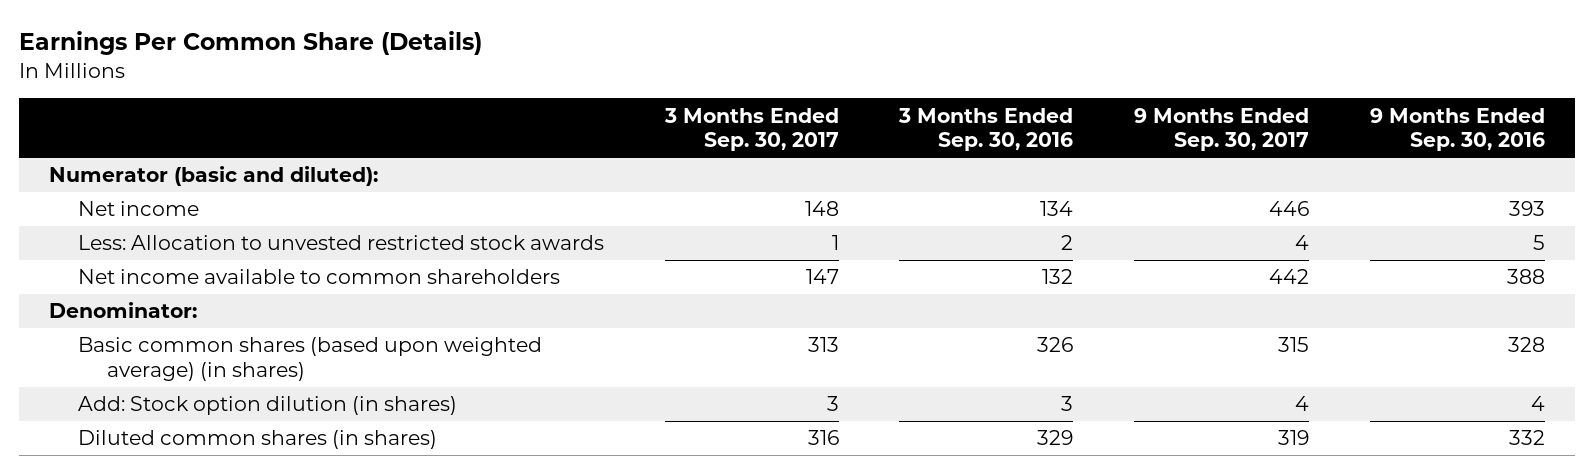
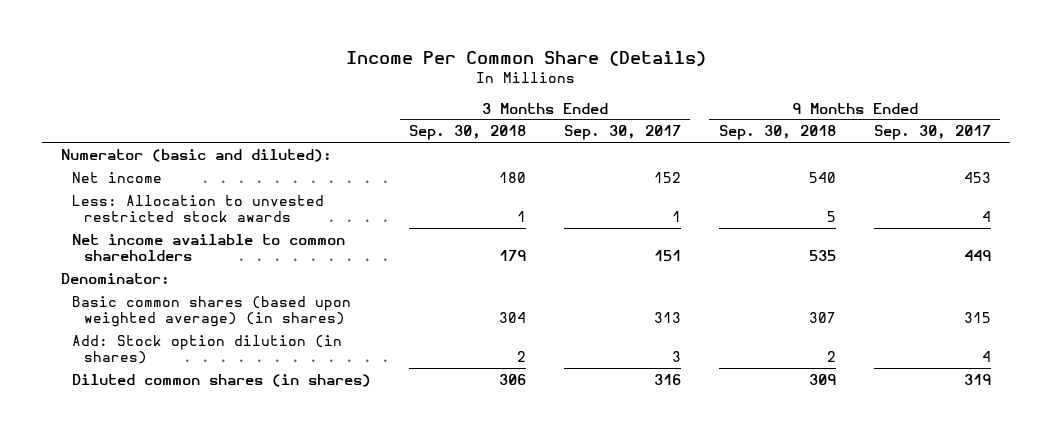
- Earnings Per Common Share (Details)
+ Income Per Common Share (Details)
- | 3 Months Ended Sep. 30, 2017 | 3 Months Ended Sep. 30, 2016 | 9 Months Ended Sep. 30, 2017 | 9 Months Ended Sep. 30, 2016
+ | 3 Months Ended Sep. 30, 2018 | 3 Months Ended Sep. 30, 2017 | 9 Months Ended Sep. 30, 2018 | 9 Months Ended Sep. 30, 2017
- Net income | 148 | 134 | 446 | 393
+ Net income | 180 | 152 | 540 | 453
- Net income available to common shareholders | 147 | 132 | 442 | 388
+ Net income available to common shareholders | 179 | 151 | 535 | 449

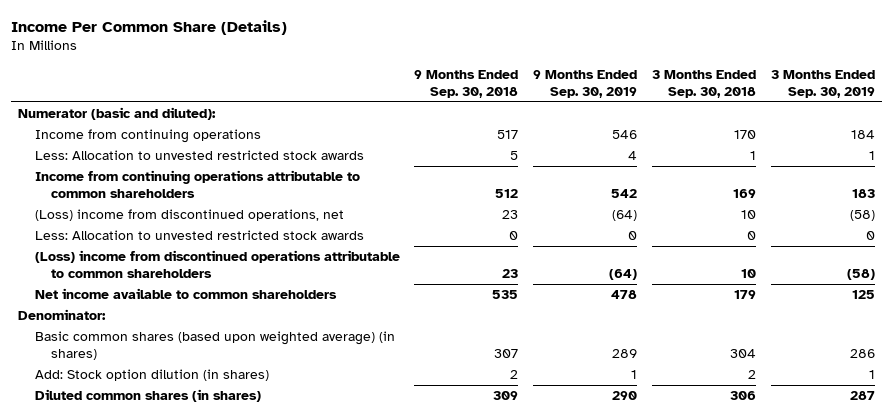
- | 3 Months Ended Sep. 30, 2018 | 3 Months Ended Sep. 30, 2017 | 9 Months Ended Sep. 30, 2018 | 9 Months Ended Sep. 30, 2017
+ | 9 Months Ended Sep. 30, 2018 | 9 Months Ended Sep. 30, 2019 | 3 Months Ended Sep. 30, 2018 | 3 Months Ended Sep. 30, 2019
- Net income | 180 | 152 | 540 | 453
+ Income from continuing operations | 517 | 546 | 170 | 184
+ Income from continuing operations attributable to common shareholders | 512 | 542 | 169 | 183
+ (Loss) income from discontinued operations, net | 23 | (64) | 10 | (58)
+ Less: Allocation to unvested restricted stock awards | 0 | 0 | 0 | 0
+ (Loss) income from discontinued operations attributable to common shareholders | 23 | (64) | 10 | (58)

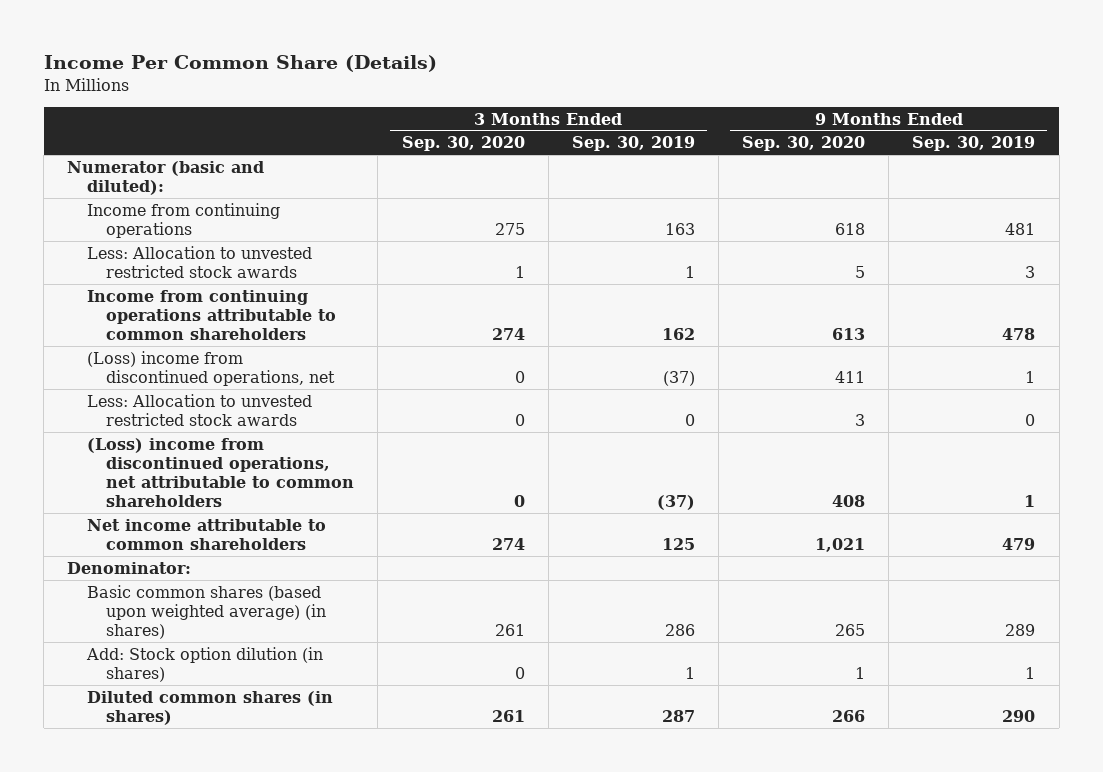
- | 9 Months Ended Sep. 30, 2018 | 9 Months Ended Sep. 30, 2019 | 3 Months Ended Sep. 30, 2018 | 3 Months Ended Sep. 30, 2019
+ | 3 Months Ended Sep. 30, 2020 | 3 Months Ended Sep. 30, 2019 | 9 Months Ended Sep. 30, 2020 | 9 Months Ended Sep. 30, 2019
- Income from continuing operations | 517 | 546 | 170 | 184
- Less: Allocation to unvested restricted stock awards | 5 | 4 | 1 | 1
- Income from continuing operations attributable to common shareholders | 512 | 542 | 169 | 183
- (Loss) income from discontinued operations, net | 23 | (64) | 10 | (58)
+ Income from continuing operations | 275 | 163 | 618 | 481
+ Less: Allocation to unvested restricted stock awards | 1 | 1 | 5 | 3
+ Income from continuing operations attributable to common shareholders | 274 | 162 | 613 | 478
+ (Loss) income from discontinued operations, net | 0 | (37) | 411 | 1
- (Loss) income from discontinued operations attributable to common shareholders | 23 | (64) | 10 | (58)
- Net income available to common shareholders | 535 | 478 | 179 | 125
+ (Loss) income from discontinued operations, net attributable to common shareholders | 0 | (37) | 408 | 1
+ Net income attributable to common shareholders | 274 | 125 | 1,021 | 479

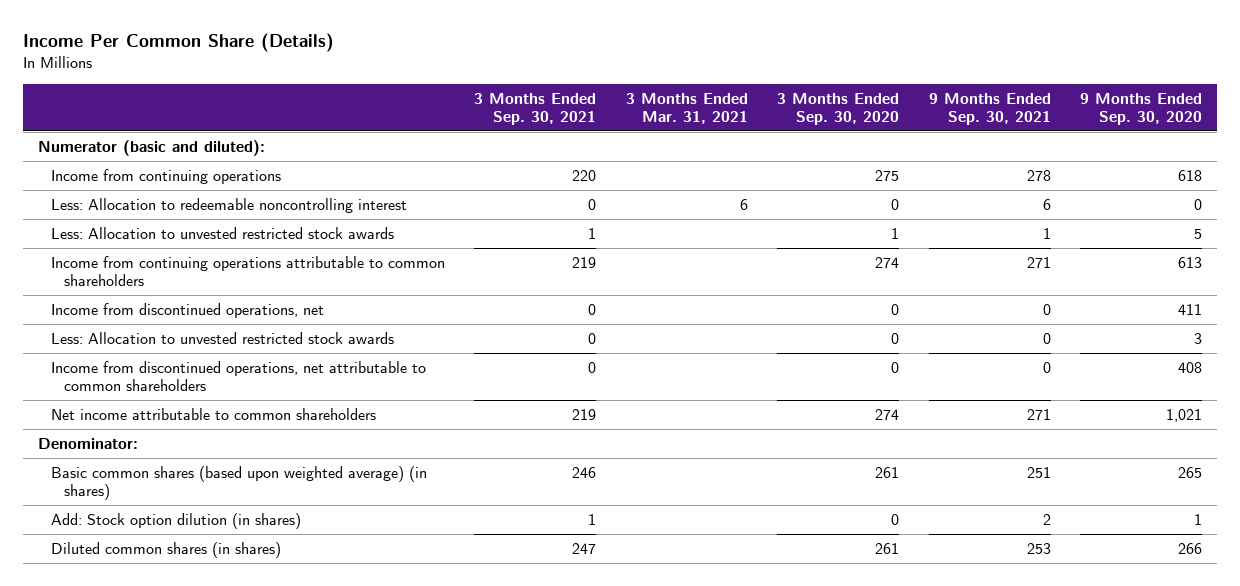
- | 3 Months Ended Sep. 30, 2020 | 3 Months Ended Sep. 30, 2019 | 9 Months Ended Sep. 30, 2020 | 9 Months Ended Sep. 30, 2019
+ | 3 Months Ended Sep. 30, 2021 | 3 Months Ended Mar. 31, 2021 | 3 Months Ended Sep. 30, 2020 | 9 Months Ended Sep. 30, 2021 | 9 Months Ended Sep. 30, 2020
+ Less: Allocation to redeemable noncontrolling interest | 0 | 6 | 0 | 6 | 0
- (Loss) income from discontinued operations, net | 0 | (37) | 411 | 1
+ Income from discontinued operations, net | 0 | | 0 | 0 | 411
- (Loss) income from discontinued operations, net attributable to common shareholders | 0 | (37) | 408 | 1
+ Income from discontinued operations, net attributable to common shareholders | 0 | | 0 | 0 | 408

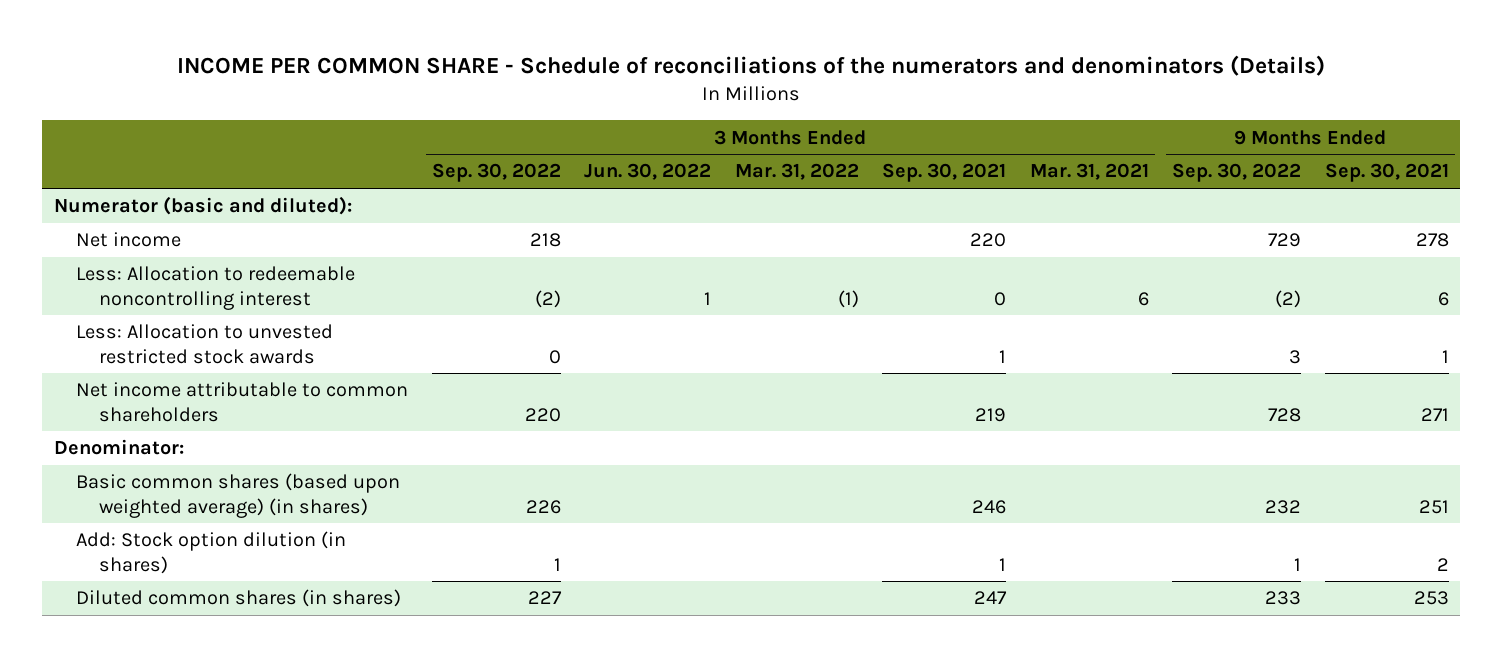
- Income Per Common Share (Details)
+ INCOME PER COMMON SHARE - Schedule of reconciliations of the numerators and denominators (Details)
- | 3 Months Ended Sep. 30, 2021 | 3 Months Ended Mar. 31, 2021 | 3 Months Ended Sep. 30, 2020 | 9 Months Ended Sep. 30, 2021 | 9 Months Ended Sep. 30, 2020
+ | 3 Months Ended Sep. 30, 2022 | 3 Months Ended Jun. 30, 2022 | 3 Months Ended Mar. 31, 2022 | 3 Months Ended Sep. 30, 2021 | 3 Months Ended Mar. 31, 2021 | 9 Months Ended Sep. 30, 2022 | 9 Months Ended Sep. 30, 2021
- Income from continuing operations | 220 | | 275 | 278 | 618
+ Net income | 218 | | | 220 | | 729 | 278
- Income from continuing operations attributable to common shareholders | 219 | | 274 | 271 | 613
- Income from discontinued operations, net | 0 | | 0 | 0 | 411
- Less: Allocation to unvested restricted stock awards | 0 | | 0 | 0 | 3
- Income from discontinued operations, net attributable to common shareholders | 0 | | 0 | 0 | 408

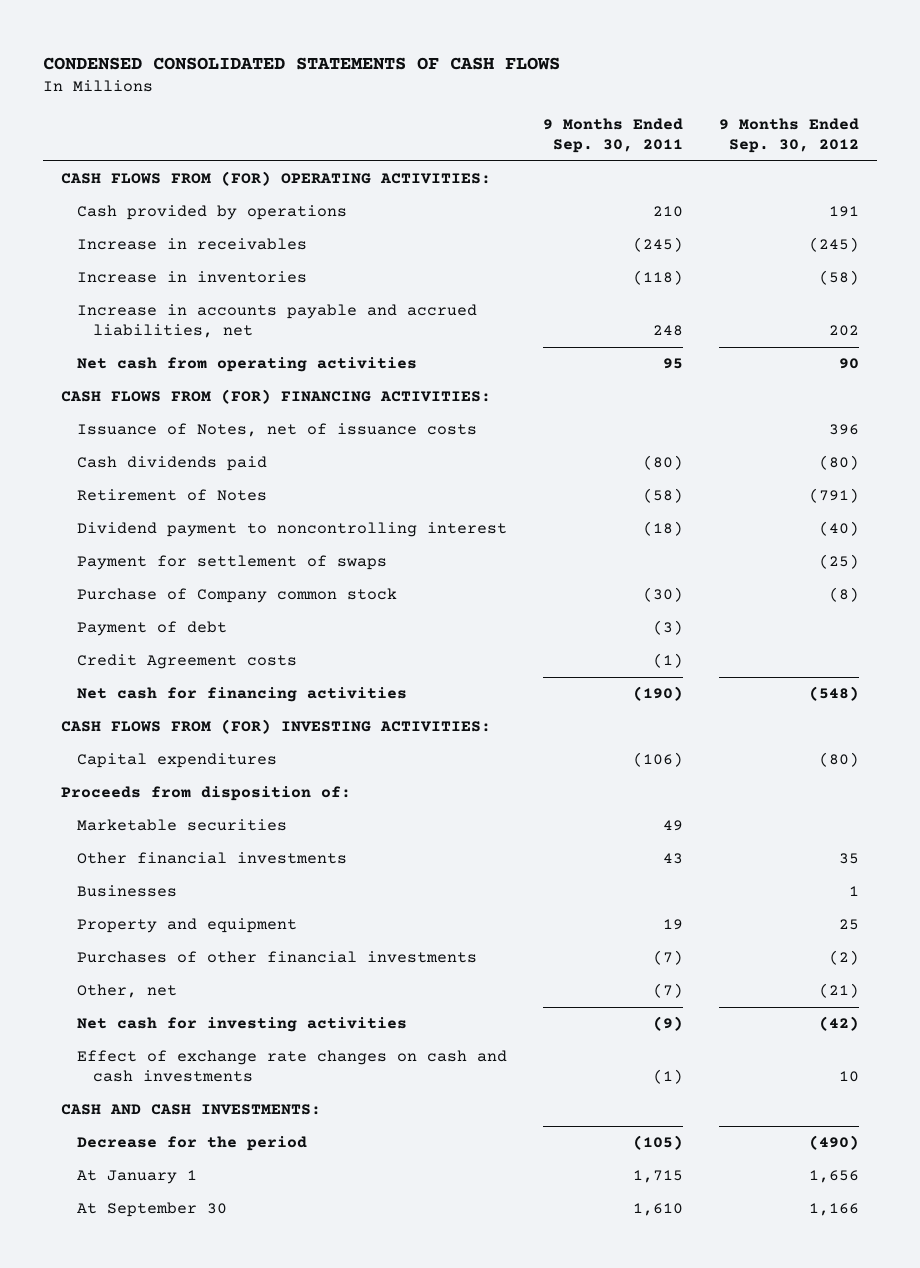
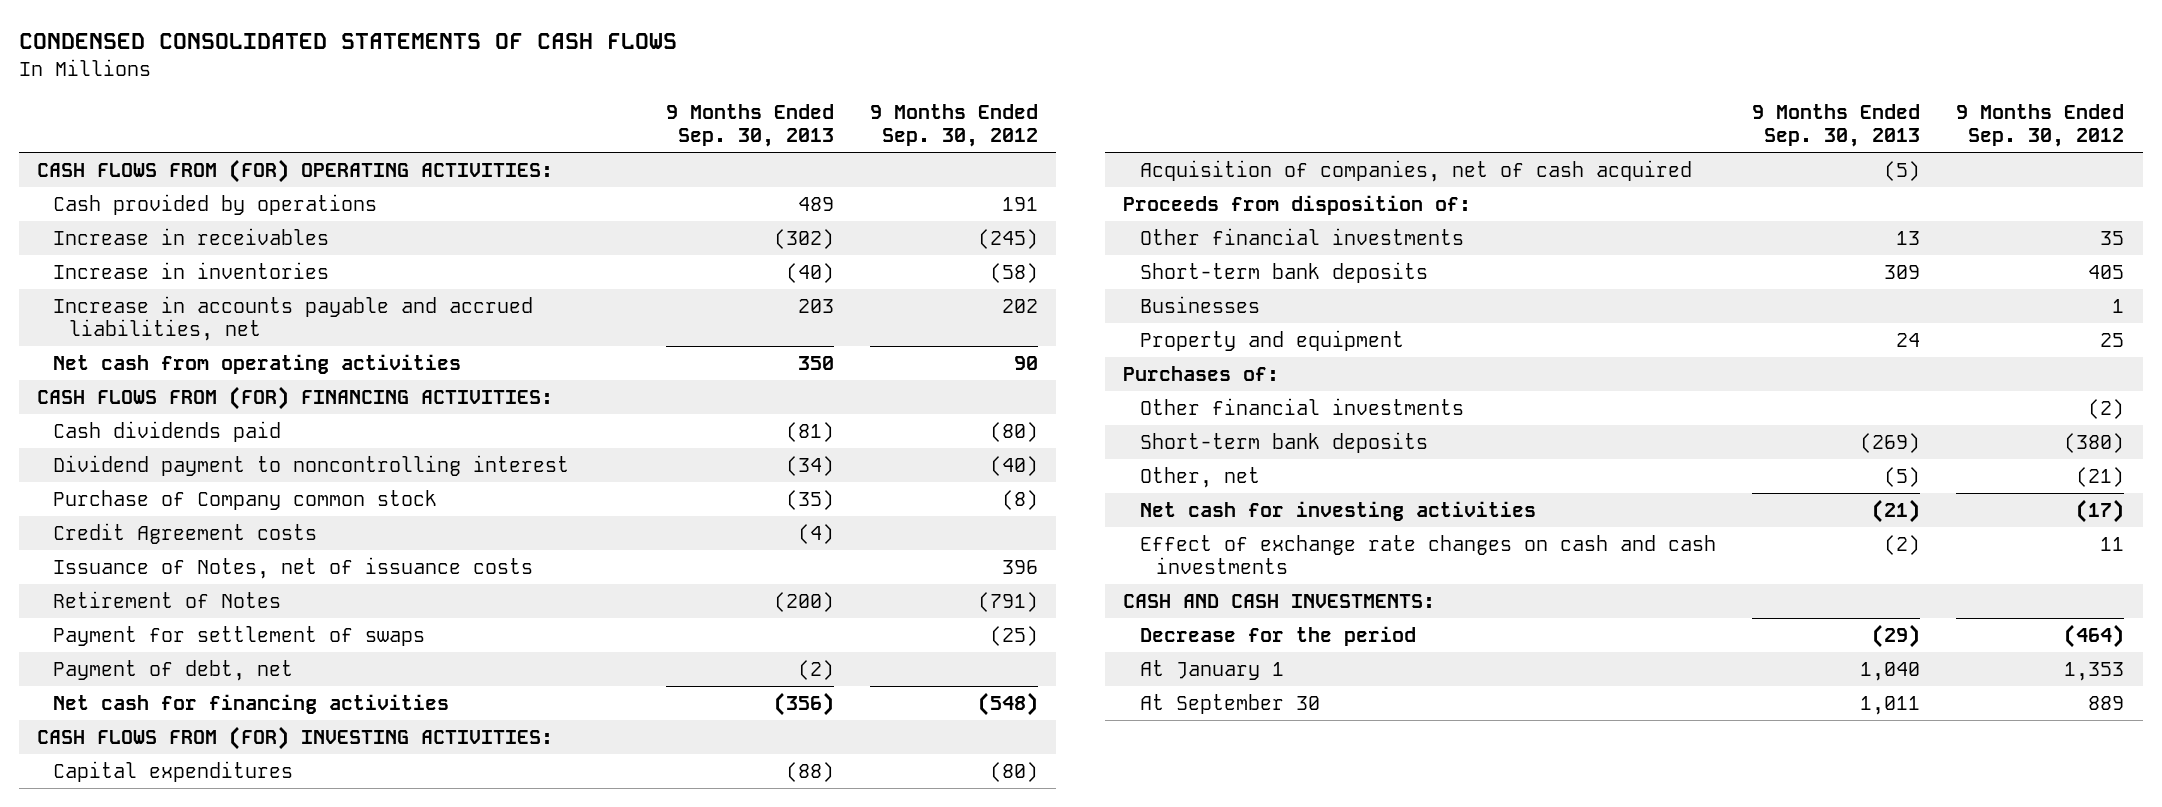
- | 9 Months Ended Sep. 30, 2011 | 9 Months Ended Sep. 30, 2012
+ | 9 Months Ended Sep. 30, 2013 | 9 Months Ended Sep. 30, 2012
- Payment of debt | (3) |
moved down: Issuance of Notes, net of issuance costs | | 396
moved down: Retirement of Notes | (200) | (791)
moved down: Payment for settlement of swaps | | (25)
+ Payment of debt, net | (2) |
+ Acquisition of companies, net of cash acquired | (5) |
- Marketable securities | 49 |
+ Short-term bank deposits | 309 | 405
- Purchases of other financial investments | (7) | (2)
+ Purchases of:
+ Other financial investments | | (2)
+ Short-term bank deposits | (269) | (380)
- Net cash for investing activities | (9) | (42)
- Effect of exchange rate changes on cash and cash investments | (1) | 10
+ Net cash for investing activities | (21) | (17)
+ Effect of exchange rate changes on cash and cash investments | (2) | 11
- Decrease for the period | (105) | (490)
- At January 1 | 1,715 | 1,656
- At September 30 | 1,610 | 1,166
+ Decrease for the period | (29) | (464)
+ At January 1 | 1,040 | 1,353
+ At September 30 | 1,011 | 889

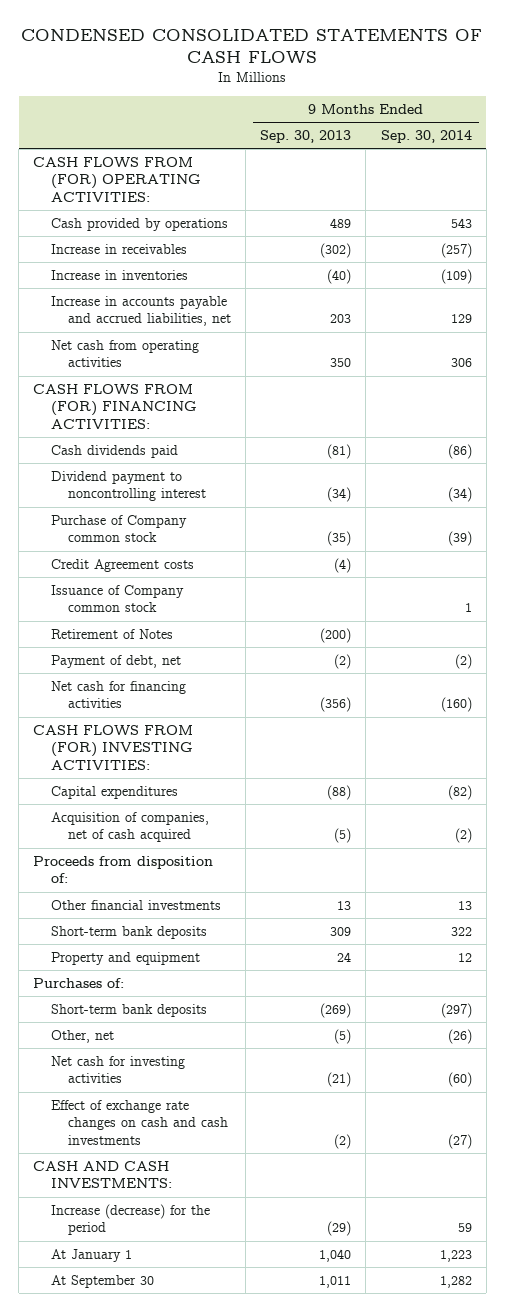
- | 9 Months Ended Sep. 30, 2013 | 9 Months Ended Sep. 30, 2012
+ | 9 Months Ended Sep. 30, 2013 | 9 Months Ended Sep. 30, 2014
- Issuance of Notes, net of issuance costs | | 396
+ Issuance of Company common stock | | 1
- Payment for settlement of swaps | | (25)
- Businesses | | 1
- Other financial investments | | (2)
- Decrease for the period | (29) | (464)
+ Increase (decrease) for the period | (29) | 59

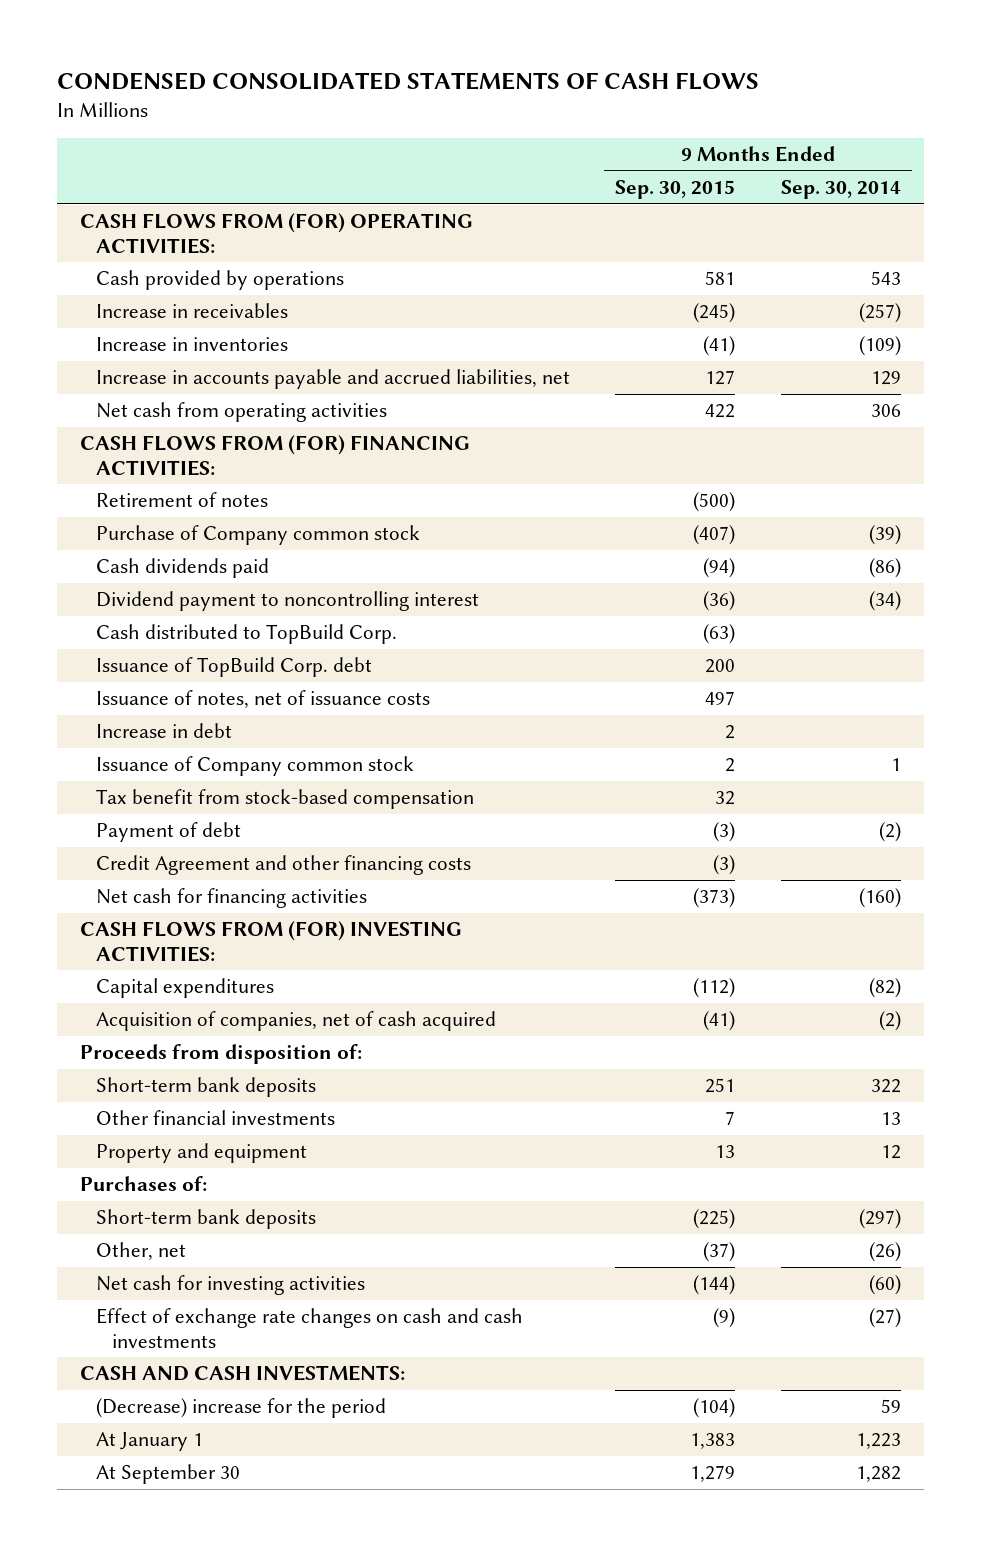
- | 9 Months Ended Sep. 30, 2013 | 9 Months Ended Sep. 30, 2014
+ | 9 Months Ended Sep. 30, 2015 | 9 Months Ended Sep. 30, 2014
+ Retirement of notes | (500) |
moved up: Purchase of Company common stock | (407) | (39)
- Credit Agreement costs | (4) |
+ Cash distributed to TopBuild Corp. | (63) |
+ Issuance of TopBuild Corp. debt | 200 |
+ Issuance of notes, net of issuance costs | 497 |
+ Increase in debt | 2 |
- Retirement of Notes | (200) |
- Payment of debt, net | (2) | (2)
+ Tax benefit from stock-based compensation | 32 |
+ Payment of debt | (3) | (2)
+ Credit Agreement and other financing costs | (3) |
moved down: Other financial investments | 7 | 13
- Increase (decrease) for the period | (29) | 59
+ (Decrease) increase for the period | (104) | 59

